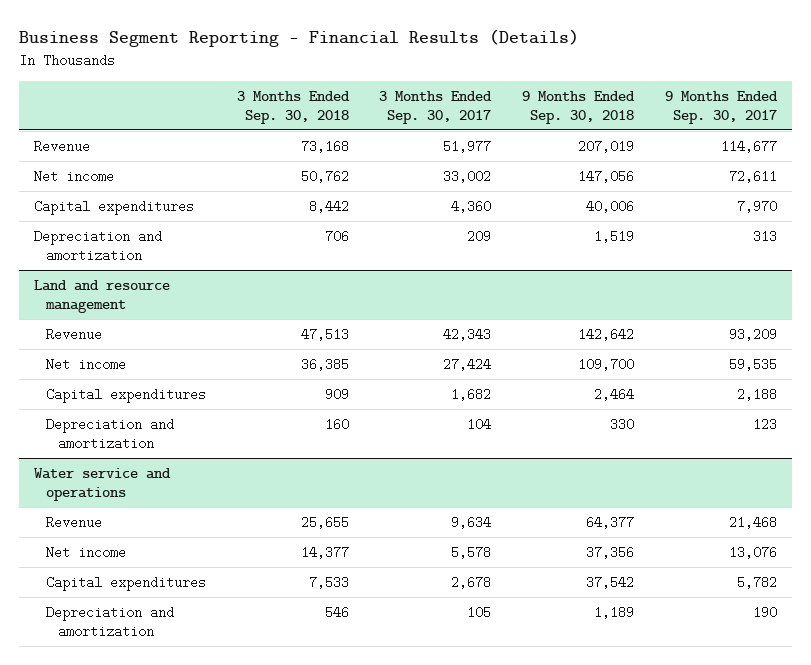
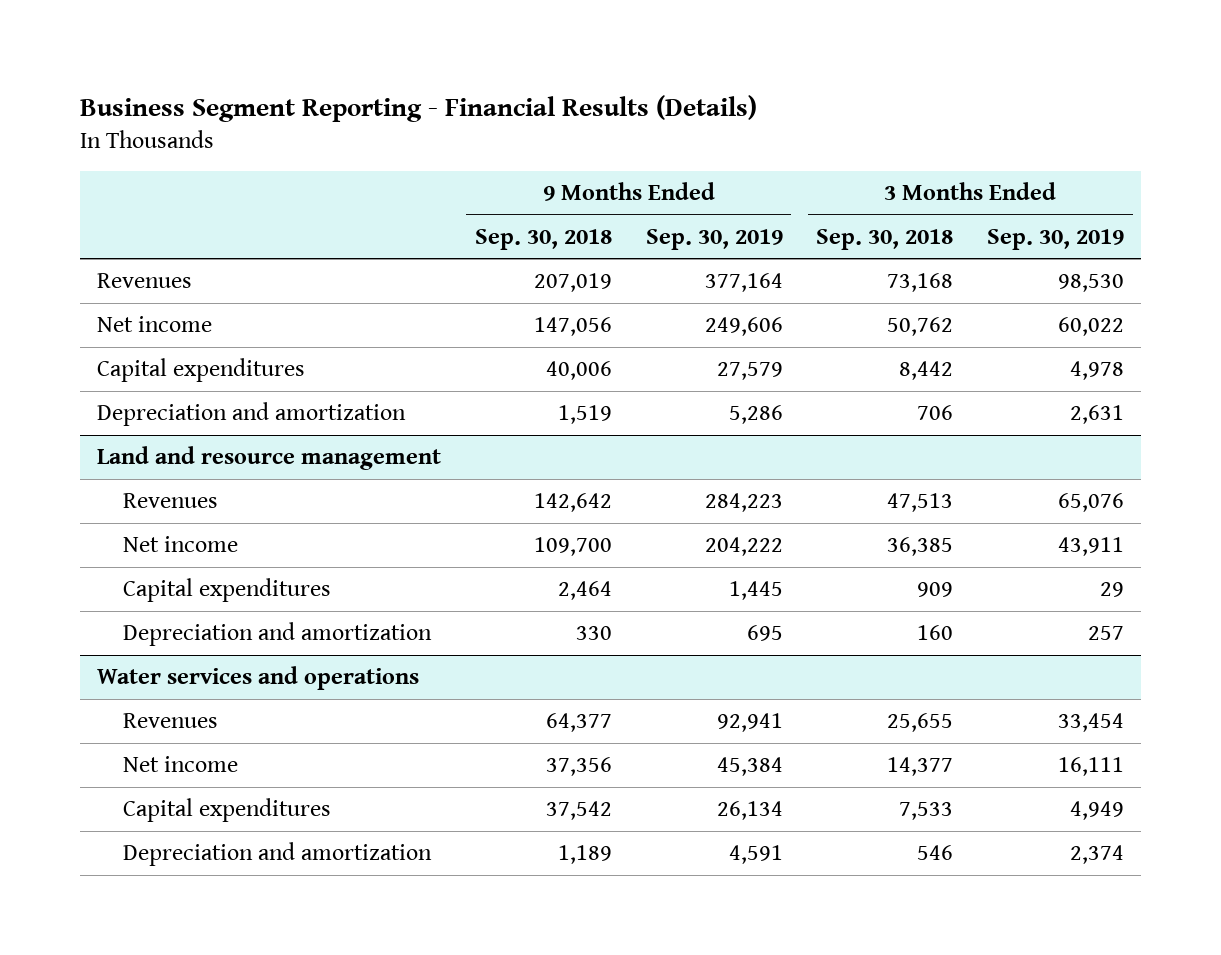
- | 3 Months Ended Sep. 30, 2018 | 3 Months Ended Sep. 30, 2017 | 9 Months Ended Sep. 30, 2018 | 9 Months Ended Sep. 30, 2017
+ | 9 Months Ended Sep. 30, 2018 | 9 Months Ended Sep. 30, 2019 | 3 Months Ended Sep. 30, 2018 | 3 Months Ended Sep. 30, 2019
- Revenue | 73,168 | 51,977 | 207,019 | 114,677
+ Revenues | 207,019 | 377,164 | 73,168 | 98,530
@ Land and resource management
- Revenue | 47,513 | 42,343 | 142,642 | 93,209
+ Revenues | 142,642 | 284,223 | 47,513 | 65,076
- Water service and operations
- Revenue | 25,655 | 9,634 | 64,377 | 21,468
+ Water services and operations
+ Revenues | 64,377 | 92,941 | 25,655 | 33,454

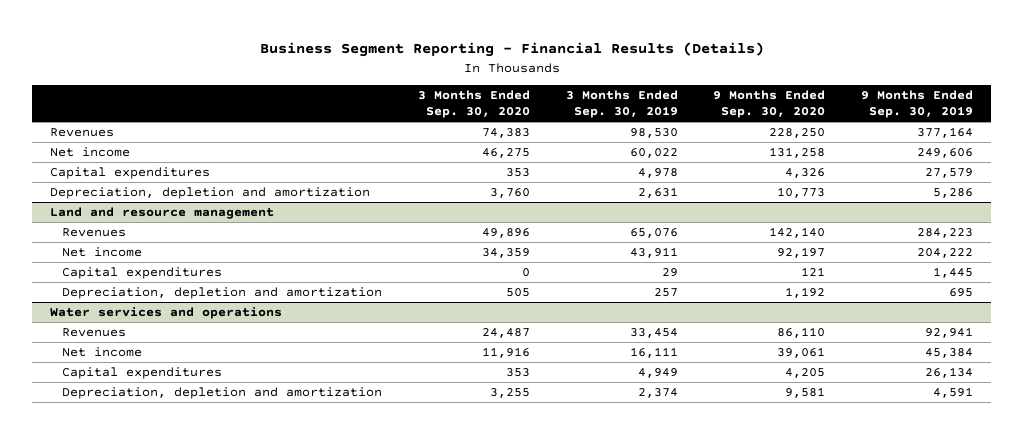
- | 9 Months Ended Sep. 30, 2018 | 9 Months Ended Sep. 30, 2019 | 3 Months Ended Sep. 30, 2018 | 3 Months Ended Sep. 30, 2019
+ | 3 Months Ended Sep. 30, 2020 | 3 Months Ended Sep. 30, 2019 | 9 Months Ended Sep. 30, 2020 | 9 Months Ended Sep. 30, 2019
- Depreciation and amortization | 1,519 | 5,286 | 706 | 2,631
+ Depreciation, depletion and amortization | 3,760 | 2,631 | 10,773 | 5,286
@ Land and resource management
- Depreciation and amortization | 330 | 695 | 160 | 257
+ Depreciation, depletion and amortization | 505 | 257 | 1,192 | 695
@ Water services and operations
- Depreciation and amortization | 1,189 | 4,591 | 546 | 2,374
+ Depreciation, depletion and amortization | 3,255 | 2,374 | 9,581 | 4,591

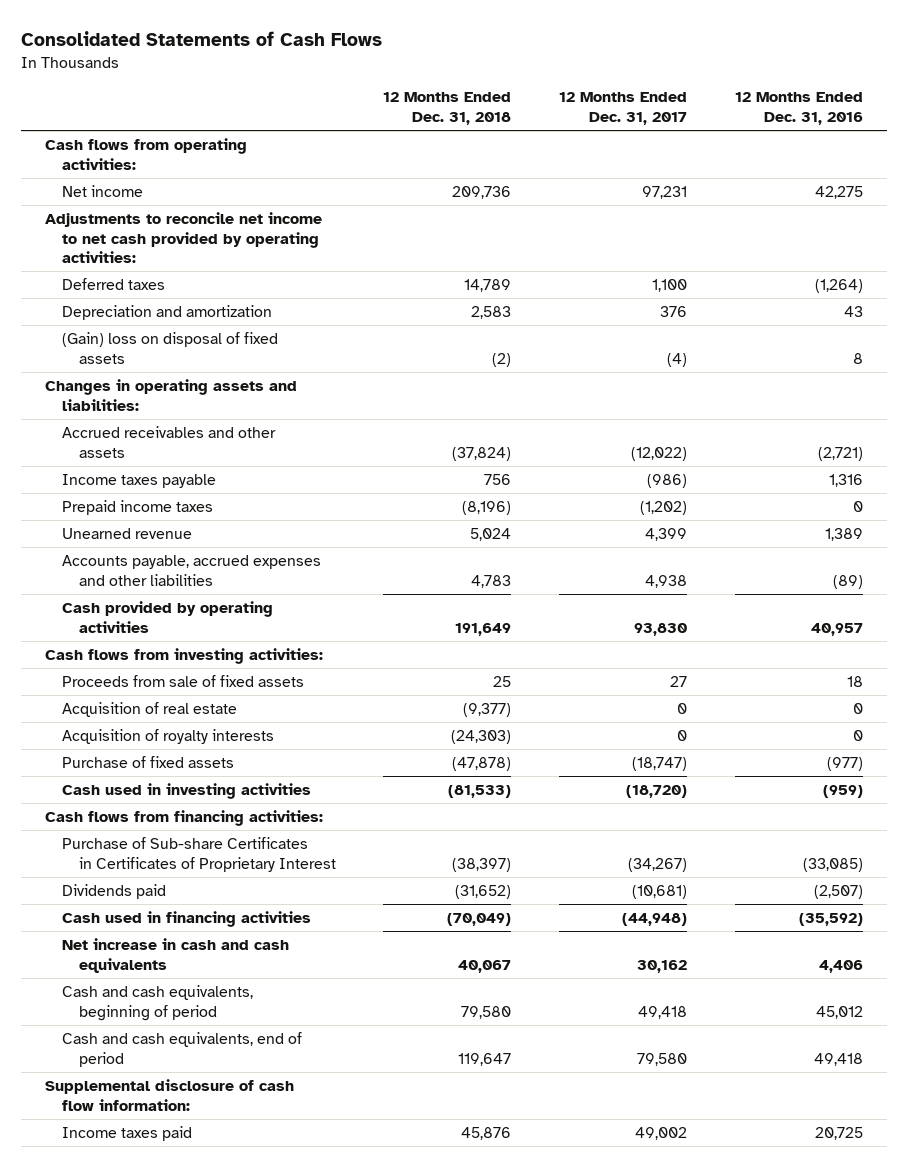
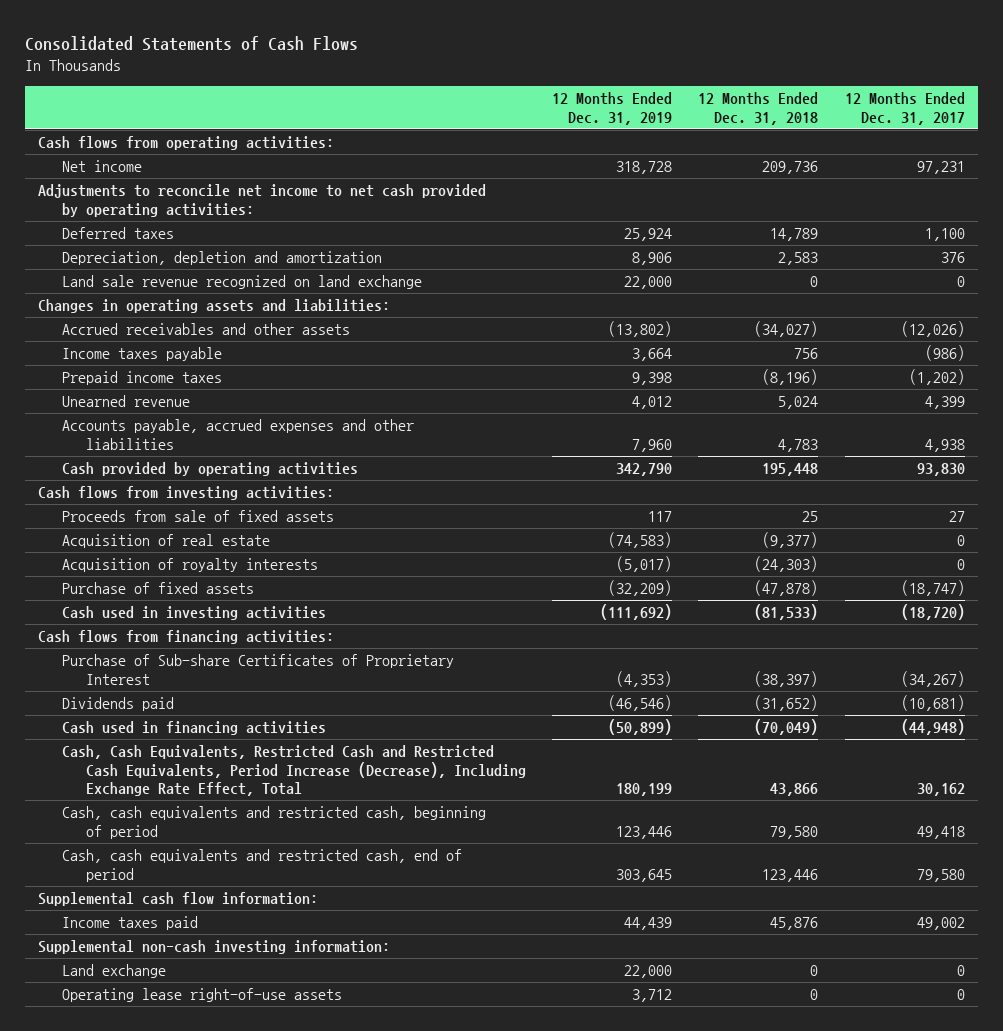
- | 12 Months Ended Dec. 31, 2018 | 12 Months Ended Dec. 31, 2017 | 12 Months Ended Dec. 31, 2016
+ | 12 Months Ended Dec. 31, 2019 | 12 Months Ended Dec. 31, 2018 | 12 Months Ended Dec. 31, 2017
- Depreciation and amortization | 2,583 | 376 | 43
- (Gain) loss on disposal of fixed assets | (2) | (4) | 8
+ Depreciation, depletion and amortization | 8,906 | 2,583 | 376
+ Land sale revenue recognized on land exchange | 22,000 | 0 | 0
- Accrued receivables and other assets | (37,824) | (12,022) | (2,721)
+ Accrued receivables and other assets | (13,802) | (34,027) | (12,026)
- Cash provided by operating activities | 191,649 | 93,830 | 40,957
+ Cash provided by operating activities | 342,790 | 195,448 | 93,830
- Purchase of Sub-share Certificates in Certificates of Proprietary Interest | (38,397) | (34,267) | (33,085)
+ Purchase of Sub-share Certificates of Proprietary Interest | (4,353) | (38,397) | (34,267)
- Net increase in cash and cash equivalents | 40,067 | 30,162 | 4,406
- Cash and cash equivalents, beginning of period | 79,580 | 49,418 | 45,012
- Cash and cash equivalents, end of period | 119,647 | 79,580 | 49,418
- Supplemental disclosure of cash flow information:
+ Cash, Cash Equivalents, Restricted Cash and Restricted Cash Equivalents, Period Increase (Decrease), Including Exchange Rate Effect, Total | 180,199 | 43,866 | 30,162
+ Cash, cash equivalents and restricted cash, beginning of period | 123,446 | 79,580 | 49,418
+ Cash, cash equivalents and restricted cash, end of period | 303,645 | 123,446 | 79,580
+ Supplemental cash flow information:
+ Supplemental non-cash investing information:
+ Land exchange | 22,000 | 0 | 0
+ Operating lease right-of-use assets | 3,712 | 0 | 0

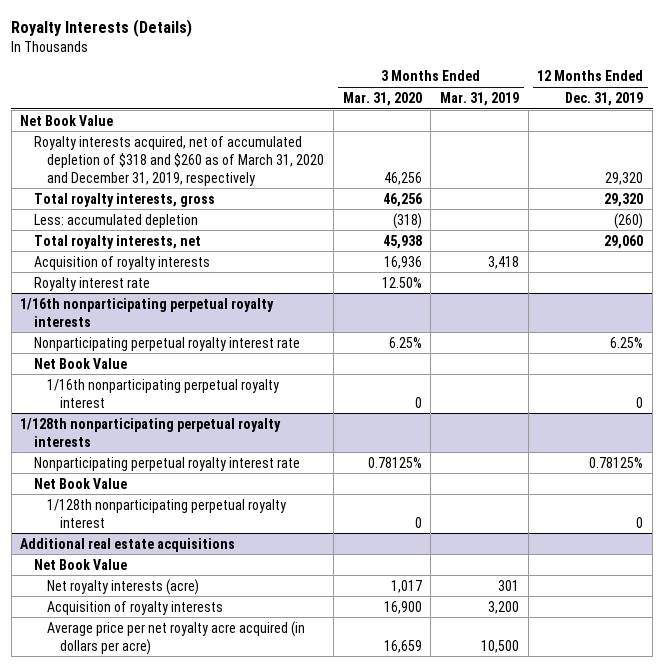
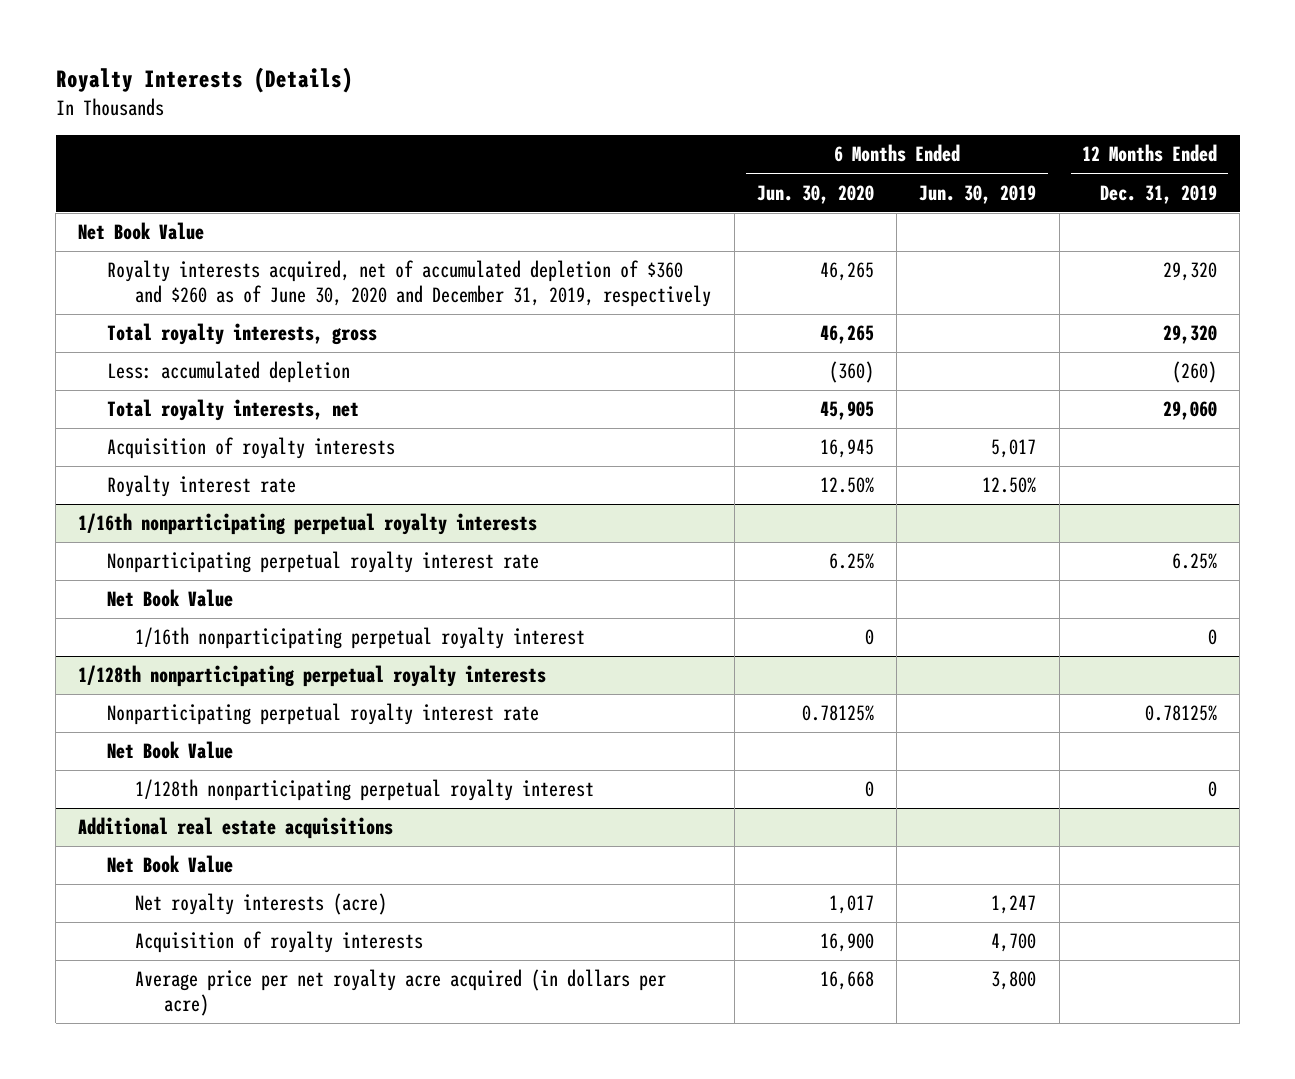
- | 3 Months Ended Mar. 31, 2020 | 3 Months Ended Mar. 31, 2019 | 12 Months Ended Dec. 31, 2019
+ | 6 Months Ended Jun. 30, 2020 | 6 Months Ended Jun. 30, 2019 | 12 Months Ended Dec. 31, 2019
- Royalty interests acquired, net of accumulated depletion of $318 and $260 as of March 31, 2020 and December 31, 2019, respectively | 46,256 | | 29,320
+ Royalty interests acquired, net of accumulated depletion of $360 and $260 as of June 30, 2020 and December 31, 2019, respectively | 46,265 | | 29,320

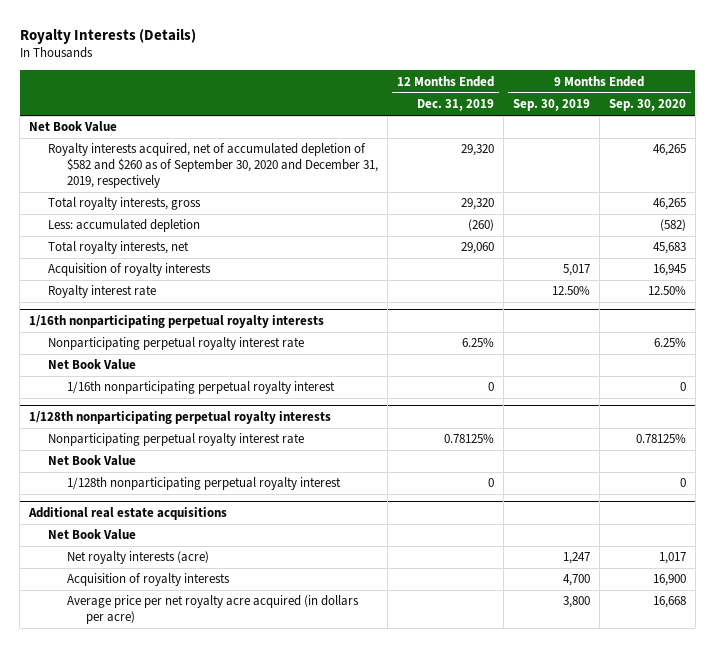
- | 6 Months Ended Jun. 30, 2020 | 6 Months Ended Jun. 30, 2019 | 12 Months Ended Dec. 31, 2019
+ | 12 Months Ended Dec. 31, 2019 | 9 Months Ended Sep. 30, 2019 | 9 Months Ended Sep. 30, 2020
- Royalty interests acquired, net of accumulated depletion of $360 and $260 as of June 30, 2020 and December 31, 2019, respectively | 46,265 | | 29,320
+ Royalty interests acquired, net of accumulated depletion of $582 and $260 as of September 30, 2020 and December 31, 2019, respectively | 29,320 | | 46,265

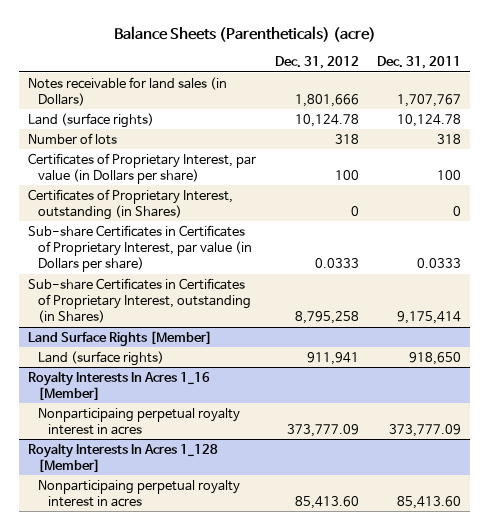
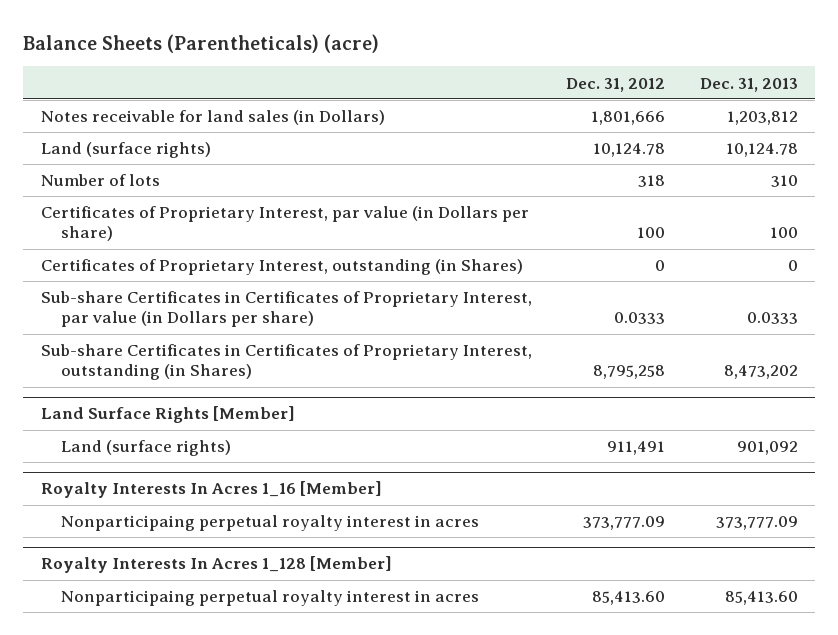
- | Dec. 31, 2012 | Dec. 31, 2011
+ | Dec. 31, 2012 | Dec. 31, 2013
@ Land Surface Rights [Member]
- Land (surface rights) | 911,941 | 918,650
+ Land (surface rights) | 911,491 | 901,092

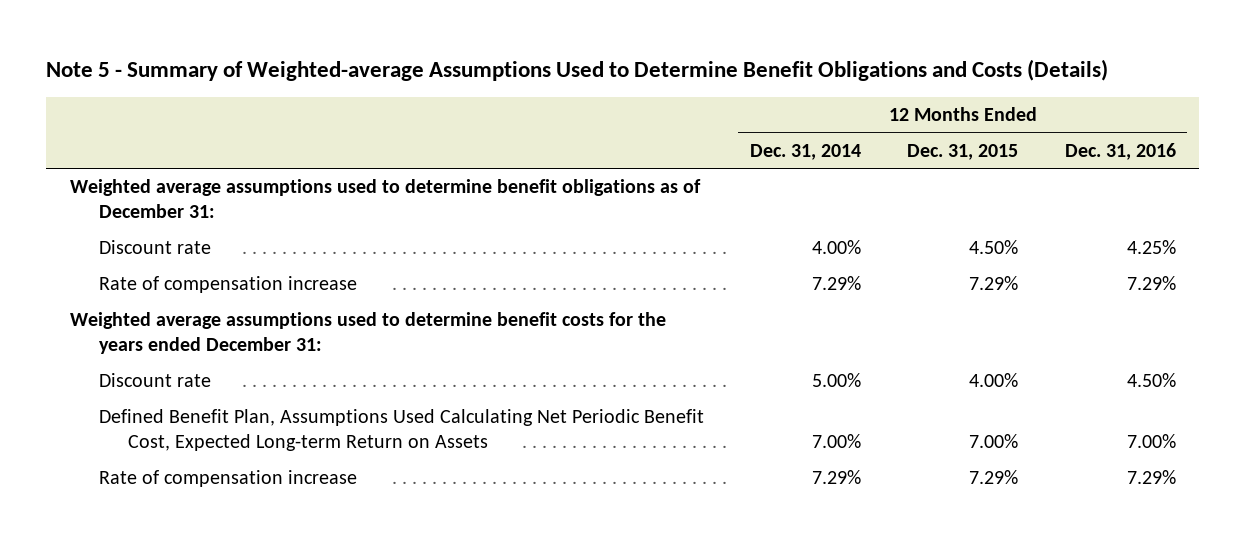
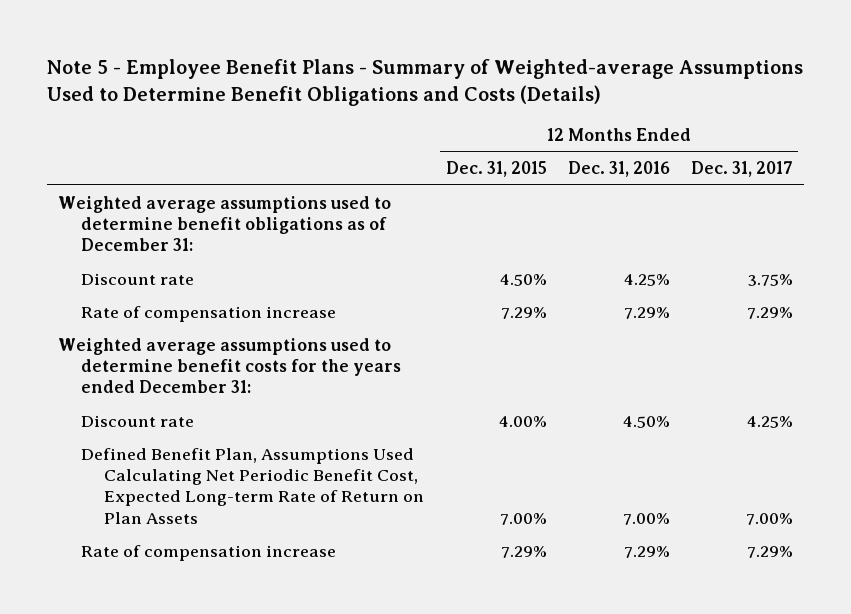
- Note 5 - Summary of Weighted-average Assumptions Used to Determine Benefit Obligations and Costs (Details)
+ Note 5 - Employee Benefit Plans - Summary of Weighted-average Assumptions Used to Determine Benefit Obligations and Costs (Details)
- | 12 Months Ended Dec. 31, 2014 | 12 Months Ended Dec. 31, 2015 | 12 Months Ended Dec. 31, 2016
+ | 12 Months Ended Dec. 31, 2015 | 12 Months Ended Dec. 31, 2016 | 12 Months Ended Dec. 31, 2017
- Defined Benefit Plan, Assumptions Used Calculating Net Periodic Benefit Cost, Expected Long-term Return on Assets | 7.00% | 7.00% | 7.00%
+ Defined Benefit Plan, Assumptions Used Calculating Net Periodic Benefit Cost, Expected Long-term Rate of Return on Plan Assets | 7.00% | 7.00% | 7.00%

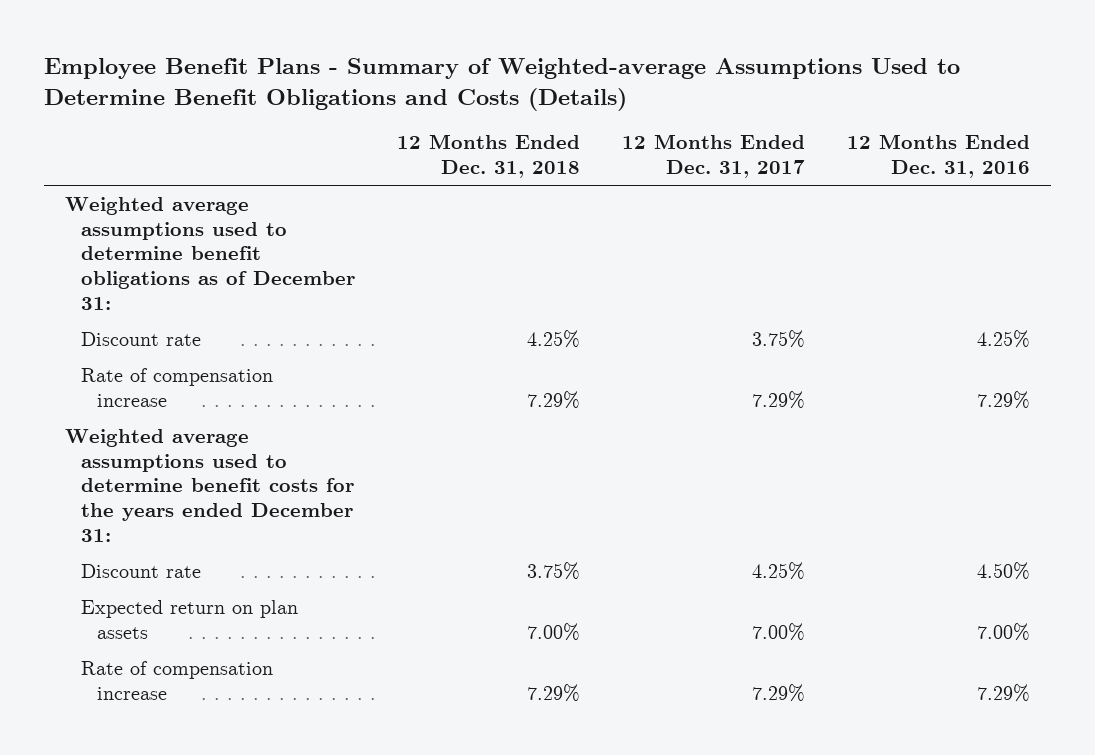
- Note 5 - Employee Benefit Plans - Summary of Weighted-average Assumptions Used to Determine Benefit Obligations and Costs (Details)
+ Employee Benefit Plans - Summary of Weighted-average Assumptions Used to Determine Benefit Obligations and Costs (Details)
- | 12 Months Ended Dec. 31, 2015 | 12 Months Ended Dec. 31, 2016 | 12 Months Ended Dec. 31, 2017
+ | 12 Months Ended Dec. 31, 2018 | 12 Months Ended Dec. 31, 2017 | 12 Months Ended Dec. 31, 2016
- Defined Benefit Plan, Assumptions Used Calculating Net Periodic Benefit Cost, Expected Long-term Rate of Return on Plan Assets | 7.00% | 7.00% | 7.00%
+ Expected return on plan assets | 7.00% | 7.00% | 7.00%

